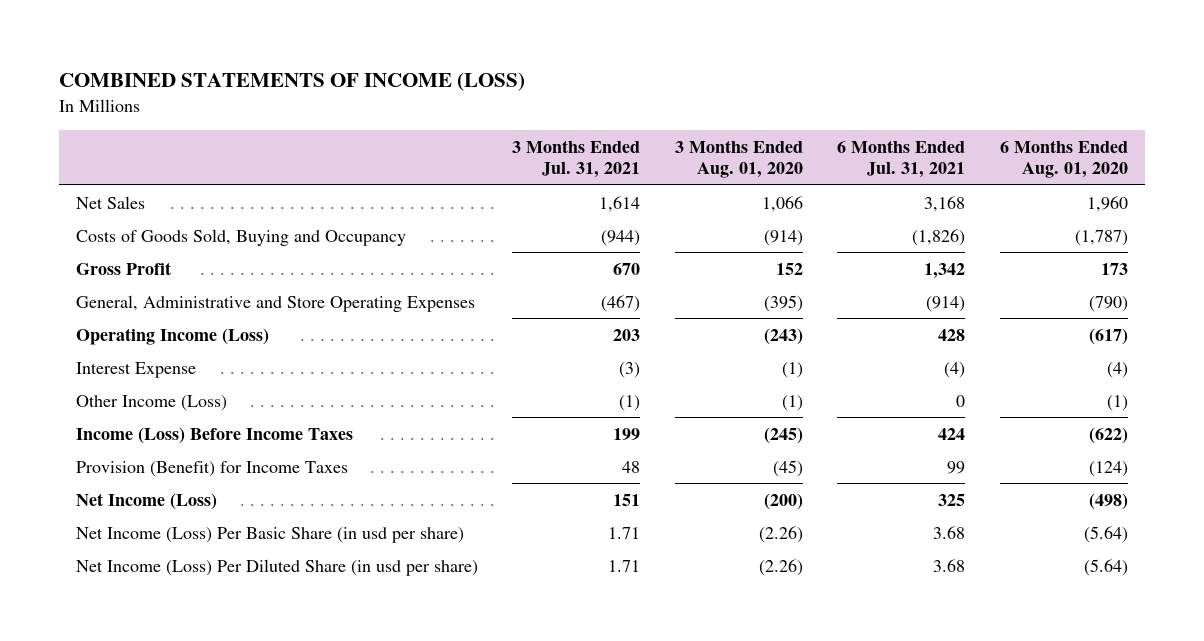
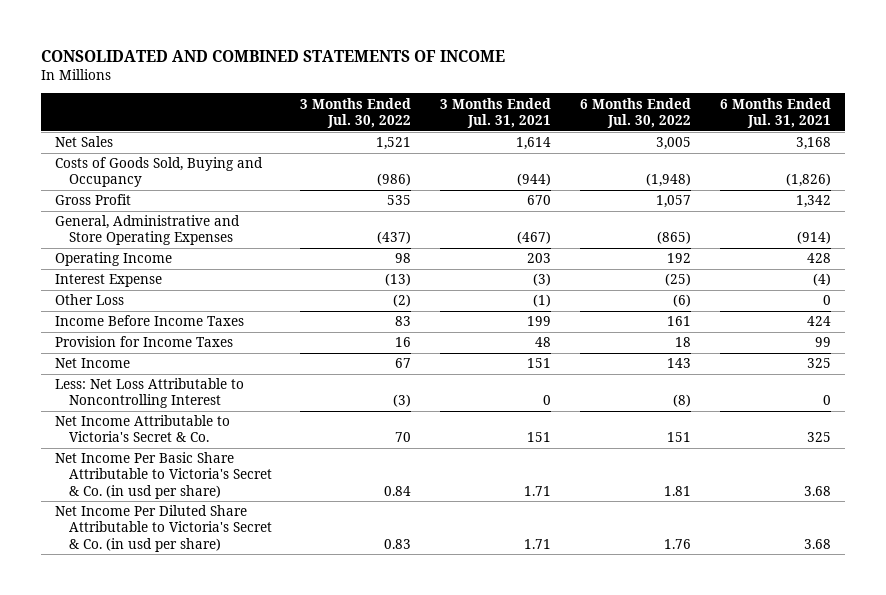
- COMBINED STATEMENTS OF INCOME (LOSS)
+ CONSOLIDATED AND COMBINED STATEMENTS OF INCOME
- | 3 Months Ended Jul. 31, 2021 | 3 Months Ended Aug. 01, 2020 | 6 Months Ended Jul. 31, 2021 | 6 Months Ended Aug. 01, 2020
+ | 3 Months Ended Jul. 30, 2022 | 3 Months Ended Jul. 31, 2021 | 6 Months Ended Jul. 30, 2022 | 6 Months Ended Jul. 31, 2021
- Operating Income (Loss) | 203 | (243) | 428 | (617)
+ Operating Income | 98 | 203 | 192 | 428
- Other Income (Loss) | (1) | (1) | 0 | (1)
- Income (Loss) Before Income Taxes | 199 | (245) | 424 | (622)
- Provision (Benefit) for Income Taxes | 48 | (45) | 99 | (124)
- Net Income (Loss) | 151 | (200) | 325 | (498)
- Net Income (Loss) Per Basic Share (in usd per share) | 1.71 | (2.26) | 3.68 | (5.64)
- Net Income (Loss) Per Diluted Share (in usd per share) | 1.71 | (2.26) | 3.68 | (5.64)
+ Other Loss | (2) | (1) | (6) | 0
+ Income Before Income Taxes | 83 | 199 | 161 | 424
+ Provision for Income Taxes | 16 | 48 | 18 | 99
+ Net Income | 67 | 151 | 143 | 325
+ Less: Net Loss Attributable to Noncontrolling Interest | (3) | 0 | (8) | 0
+ Net Income Attributable to Victoria's Secret & Co. | 70 | 151 | 151 | 325
+ Net Income Per Basic Share Attributable to Victoria's Secret & Co. (in usd per share) | 0.84 | 1.71 | 1.81 | 3.68
+ Net Income Per Diluted Share Attributable to Victoria's Secret & Co. (in usd per share) | 0.83 | 1.71 | 1.76 | 3.68

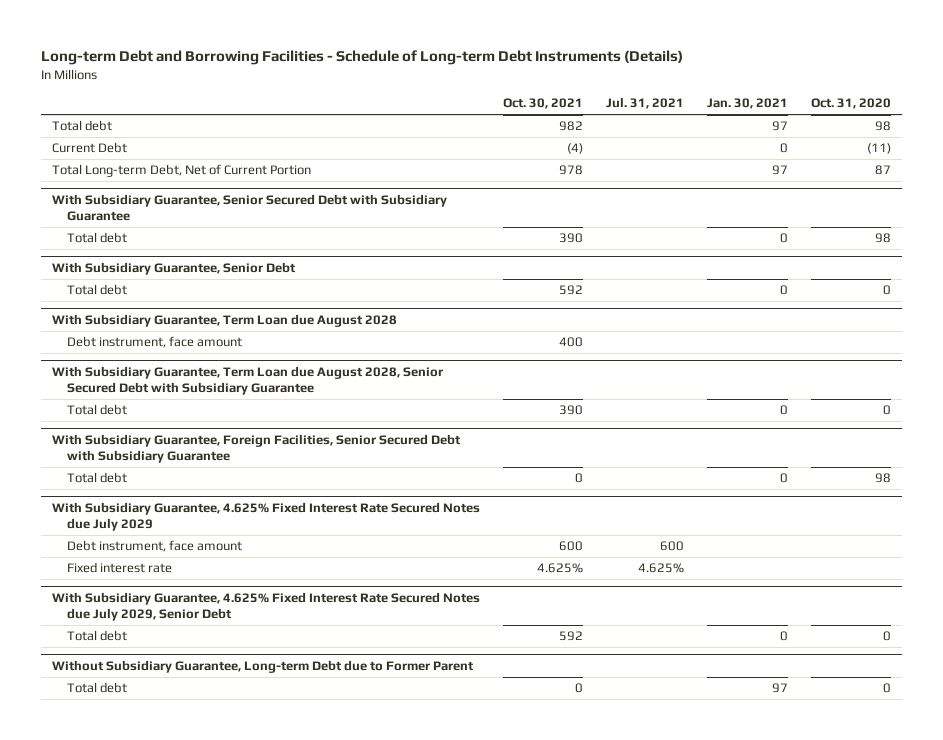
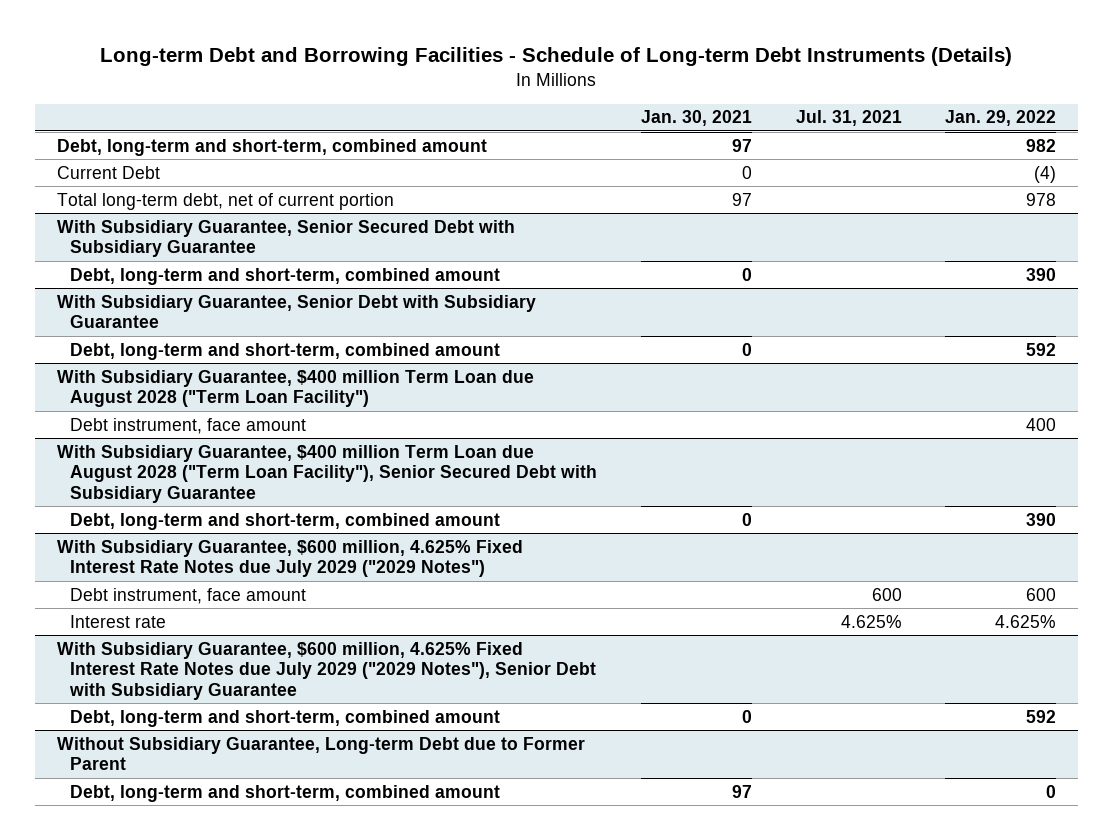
- | Oct. 30, 2021 | Jul. 31, 2021 | Jan. 30, 2021 | Oct. 31, 2020
+ | Jan. 30, 2021 | Jul. 31, 2021 | Jan. 29, 2022
- Total debt | 982 | | 97 | 98
+ Debt, long-term and short-term, combined amount | 97 | | 982
- Total Long-term Debt, Net of Current Portion | 978 | | 97 | 87
+ Total long-term debt, net of current portion | 97 | | 978
@ With Subsidiary Guarantee, Senior Secured Debt with Subsidiary Guarantee
- Total debt | 390 | | 0 | 98
- With Subsidiary Guarantee, Senior Debt
- Total debt | 592 | | 0 | 0
- With Subsidiary Guarantee, Term Loan due August 2028
@ With Subsidiary Guarantee, Senior Secured Debt with Subsidiary Guarantee
+ Debt, long-term and short-term, combined amount | 0 | | 390
+ With Subsidiary Guarantee, Senior Debt with Subsidiary Guarantee
+ Debt, long-term and short-term, combined amount | 0 | | 592
+ With Subsidiary Guarantee, $400 million Term Loan due August 2028 ("Term Loan Facility")
- With Subsidiary Guarantee, Term Loan due August 2028, Senior Secured Debt with Subsidiary Guarantee
- Total debt | 390 | | 0 | 0
- With Subsidiary Guarantee, Foreign Facilities, Senior Secured Debt with Subsidiary Guarantee
- Total debt | 0 | | 0 | 98
- With Subsidiary Guarantee, 4.625% Fixed Interest Rate Secured Notes due July 2029
+ With Subsidiary Guarantee, $400 million Term Loan due August 2028 ("Term Loan Facility"), Senior Secured Debt with Subsidiary Guarantee
+ Debt, long-term and short-term, combined amount | 0 | | 390
+ With Subsidiary Guarantee, $600 million, 4.625% Fixed Interest Rate Notes due July 2029 ("2029 Notes")
- Fixed interest rate | 4.625% | 4.625% | |
- With Subsidiary Guarantee, 4.625% Fixed Interest Rate Secured Notes due July 2029, Senior Debt
- Total debt | 592 | | 0 | 0
+ Interest rate | | 4.625% | 4.625%
+ With Subsidiary Guarantee, $600 million, 4.625% Fixed Interest Rate Notes due July 2029 ("2029 Notes"), Senior Debt with Subsidiary Guarantee
+ Debt, long-term and short-term, combined amount | 0 | | 592
@ Without Subsidiary Guarantee, Long-term Debt due to Former Parent
- Total debt | 0 | | 97 | 0
+ Debt, long-term and short-term, combined amount | 97 | | 0

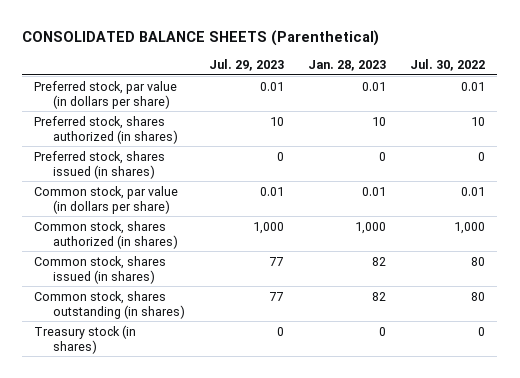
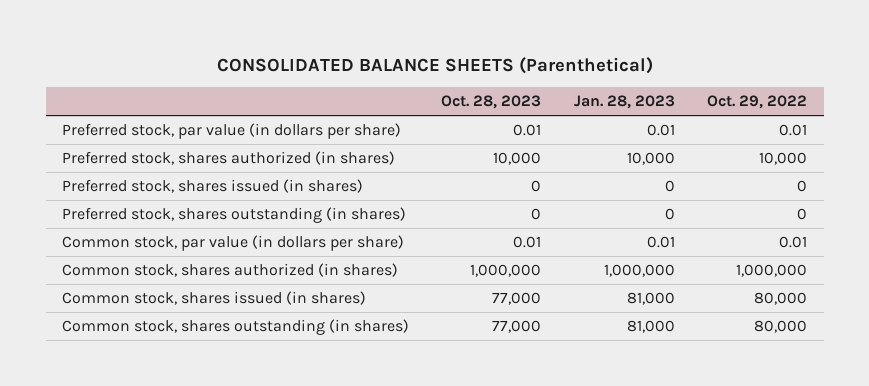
- | Jul. 29, 2023 | Jan. 28, 2023 | Jul. 30, 2022
+ | Oct. 28, 2023 | Jan. 28, 2023 | Oct. 29, 2022
- Preferred stock, shares authorized (in shares) | 10 | 10 | 10
+ Preferred stock, shares authorized (in shares) | 10,000 | 10,000 | 10,000
+ Preferred stock, shares outstanding (in shares) | 0 | 0 | 0
- Common stock, shares authorized (in shares) | 1,000 | 1,000 | 1,000
- Common stock, shares issued (in shares) | 77 | 82 | 80
- Common stock, shares outstanding (in shares) | 77 | 82 | 80
- Treasury stock (in shares) | 0 | 0 | 0
+ Common stock, shares authorized (in shares) | 1,000,000 | 1,000,000 | 1,000,000
+ Common stock, shares issued (in shares) | 77,000 | 81,000 | 80,000
+ Common stock, shares outstanding (in shares) | 77,000 | 81,000 | 80,000

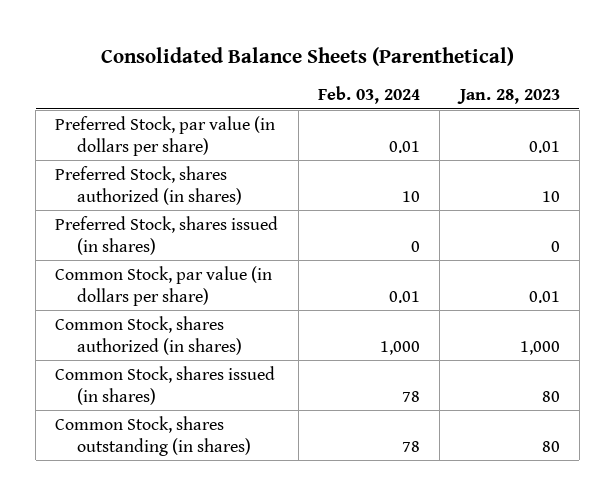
- CONSOLIDATED BALANCE SHEETS (Parenthetical)
+ Consolidated Balance Sheets (Parenthetical)
- | Oct. 28, 2023 | Jan. 28, 2023 | Oct. 29, 2022
+ | Feb. 03, 2024 | Jan. 28, 2023
- Preferred stock, par value (in dollars per share) | 0.01 | 0.01 | 0.01
- Preferred stock, shares authorized (in shares) | 10,000 | 10,000 | 10,000
- Preferred stock, shares issued (in shares) | 0 | 0 | 0
- Preferred stock, shares outstanding (in shares) | 0 | 0 | 0
- Common stock, par value (in dollars per share) | 0.01 | 0.01 | 0.01
- Common stock, shares authorized (in shares) | 1,000,000 | 1,000,000 | 1,000,000
- Common stock, shares issued (in shares) | 77,000 | 81,000 | 80,000
- Common stock, shares outstanding (in shares) | 77,000 | 81,000 | 80,000
+ Preferred Stock, par value (in dollars per share) | 0.01 | 0.01
+ Preferred Stock, shares authorized (in shares) | 10 | 10
+ Preferred Stock, shares issued (in shares) | 0 | 0
+ Common Stock, par value (in dollars per share) | 0.01 | 0.01
+ Common Stock, shares authorized (in shares) | 1,000 | 1,000
+ Common Stock, shares issued (in shares) | 78 | 80
+ Common Stock, shares outstanding (in shares) | 78 | 80

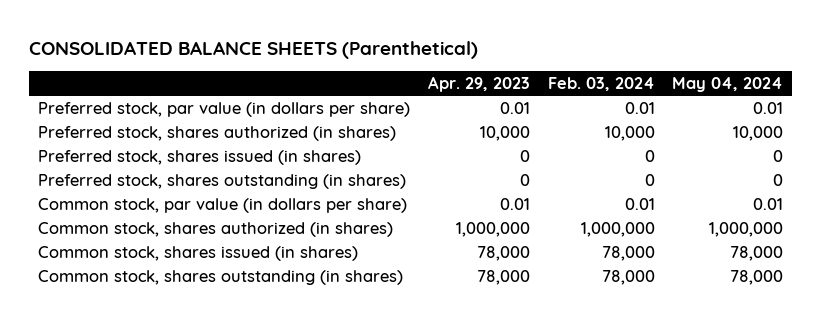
- Consolidated Balance Sheets (Parenthetical)
+ CONSOLIDATED BALANCE SHEETS (Parenthetical)
- | Feb. 03, 2024 | Jan. 28, 2023
+ | Apr. 29, 2023 | Feb. 03, 2024 | May 04, 2024
- Preferred Stock, par value (in dollars per share) | 0.01 | 0.01
- Preferred Stock, shares authorized (in shares) | 10 | 10
- Preferred Stock, shares issued (in shares) | 0 | 0
- Common Stock, par value (in dollars per share) | 0.01 | 0.01
- Common Stock, shares authorized (in shares) | 1,000 | 1,000
- Common Stock, shares issued (in shares) | 78 | 80
- Common Stock, shares outstanding (in shares) | 78 | 80
+ Preferred stock, par value (in dollars per share) | 0.01 | 0.01 | 0.01
+ Preferred stock, shares authorized (in shares) | 10,000 | 10,000 | 10,000
+ Preferred stock, shares issued (in shares) | 0 | 0 | 0
+ Preferred stock, shares outstanding (in shares) | 0 | 0 | 0
+ Common stock, par value (in dollars per share) | 0.01 | 0.01 | 0.01
+ Common stock, shares authorized (in shares) | 1,000,000 | 1,000,000 | 1,000,000
+ Common stock, shares issued (in shares) | 78,000 | 78,000 | 78,000
+ Common stock, shares outstanding (in shares) | 78,000 | 78,000 | 78,000

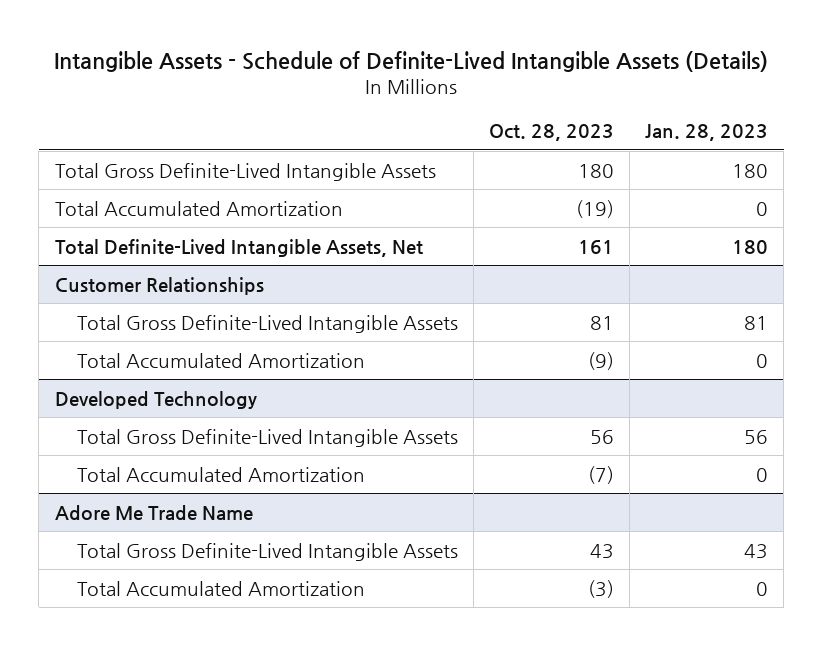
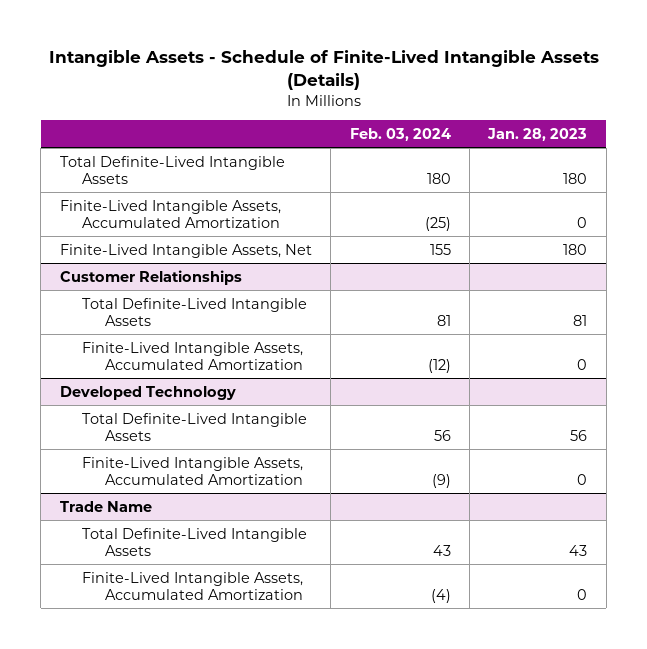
- Intangible Assets - Schedule of Definite-Lived Intangible Assets (Details)
+ Intangible Assets - Schedule of Finite-Lived Intangible Assets (Details)
- | Oct. 28, 2023 | Jan. 28, 2023
+ | Feb. 03, 2024 | Jan. 28, 2023
- Total Gross Definite-Lived Intangible Assets | 180 | 180
- Total Accumulated Amortization | (19) | 0
- Total Definite-Lived Intangible Assets, Net | 161 | 180
+ Total Definite-Lived Intangible Assets | 180 | 180
+ Finite-Lived Intangible Assets, Accumulated Amortization | (25) | 0
+ Finite-Lived Intangible Assets, Net | 155 | 180
@ Customer Relationships
- Total Gross Definite-Lived Intangible Assets | 81 | 81
- Total Accumulated Amortization | (9) | 0
+ Total Definite-Lived Intangible Assets | 81 | 81
+ Finite-Lived Intangible Assets, Accumulated Amortization | (12) | 0
@ Developed Technology
- Total Gross Definite-Lived Intangible Assets | 56 | 56
- Total Accumulated Amortization | (7) | 0
- Adore Me Trade Name
- Total Gross Definite-Lived Intangible Assets | 43 | 43
- Total Accumulated Amortization | (3) | 0
@ Developed Technology
+ Total Definite-Lived Intangible Assets | 56 | 56
+ Finite-Lived Intangible Assets, Accumulated Amortization | (9) | 0
+ Trade Name
+ Total Definite-Lived Intangible Assets | 43 | 43
+ Finite-Lived Intangible Assets, Accumulated Amortization | (4) | 0

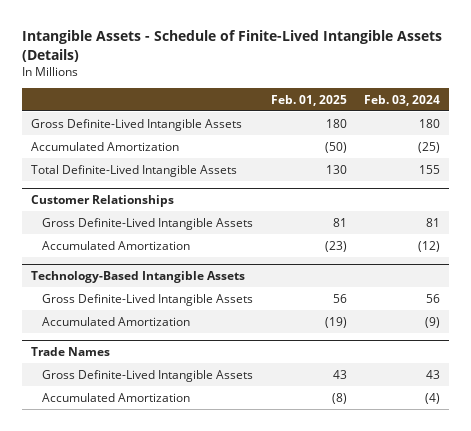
- | Feb. 03, 2024 | Jan. 28, 2023
+ | Feb. 01, 2025 | Feb. 03, 2024
- Total Definite-Lived Intangible Assets | 180 | 180
- Finite-Lived Intangible Assets, Accumulated Amortization | (25) | 0
- Finite-Lived Intangible Assets, Net | 155 | 180
+ Gross Definite-Lived Intangible Assets | 180 | 180
+ Accumulated Amortization | (50) | (25)
+ Total Definite-Lived Intangible Assets | 130 | 155
@ Customer Relationships
- Total Definite-Lived Intangible Assets | 81 | 81
- Finite-Lived Intangible Assets, Accumulated Amortization | (12) | 0
- Developed Technology
- Total Definite-Lived Intangible Assets | 56 | 56
- Finite-Lived Intangible Assets, Accumulated Amortization | (9) | 0
- Trade Name
- Total Definite-Lived Intangible Assets | 43 | 43
- Finite-Lived Intangible Assets, Accumulated Amortization | (4) | 0
@ Customer Relationships
+ Gross Definite-Lived Intangible Assets | 81 | 81
+ Accumulated Amortization | (23) | (12)
+ Technology-Based Intangible Assets
+ Gross Definite-Lived Intangible Assets | 56 | 56
+ Accumulated Amortization | (19) | (9)
+ Trade Names
+ Gross Definite-Lived Intangible Assets | 43 | 43
+ Accumulated Amortization | (8) | (4)

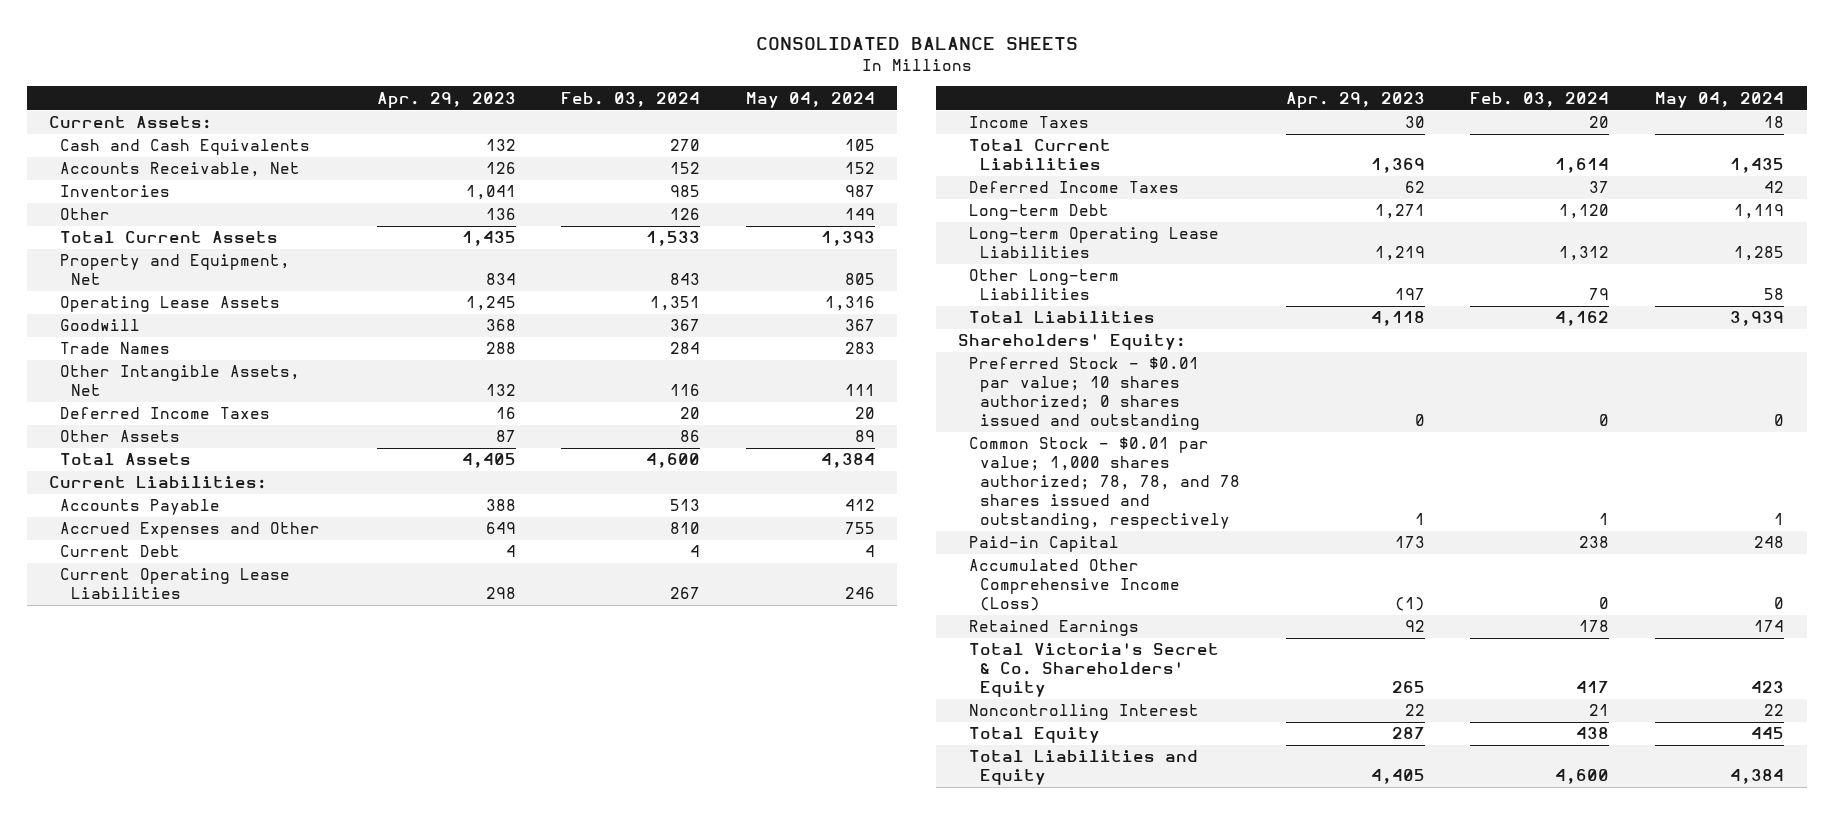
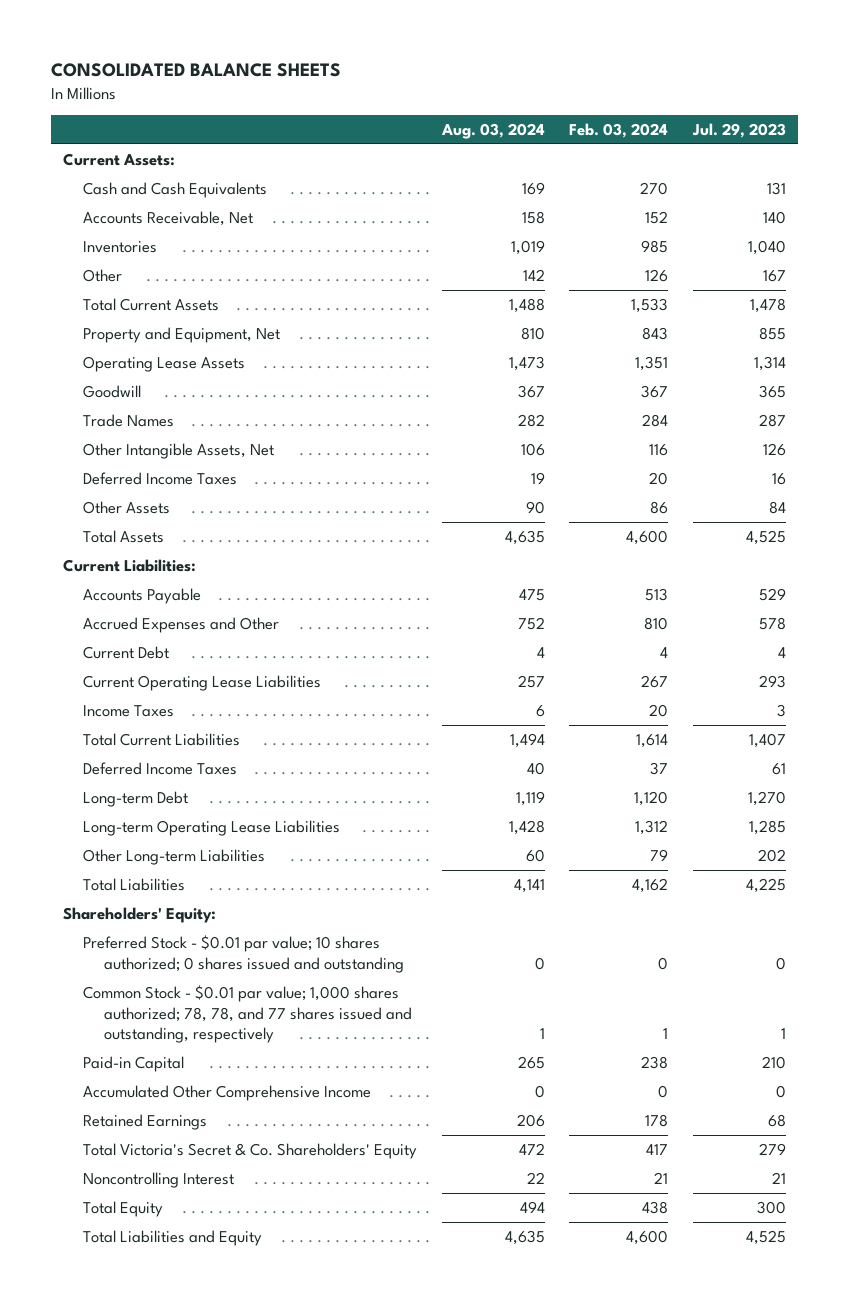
- | Apr. 29, 2023 | Feb. 03, 2024 | May 04, 2024
+ | Aug. 03, 2024 | Feb. 03, 2024 | Jul. 29, 2023
- Common Stock - $0.01 par value; 1,000 shares authorized; 78, 78, and 78 shares issued and outstanding, respectively | 1 | 1 | 1
+ Common Stock - $0.01 par value; 1,000 shares authorized; 78, 78, and 77 shares issued and outstanding, respectively | 1 | 1 | 1
- Accumulated Other Comprehensive Income (Loss) | (1) | 0 | 0
+ Accumulated Other Comprehensive Income | 0 | 0 | 0

